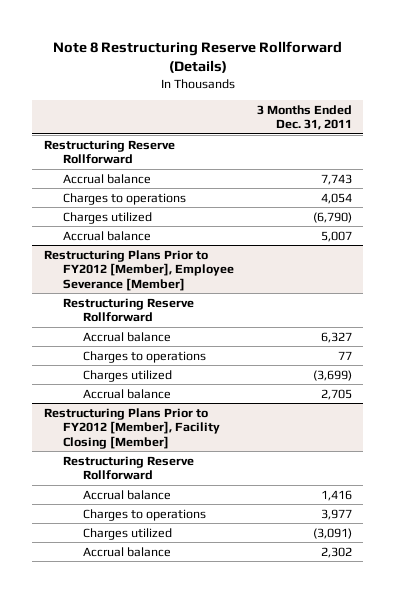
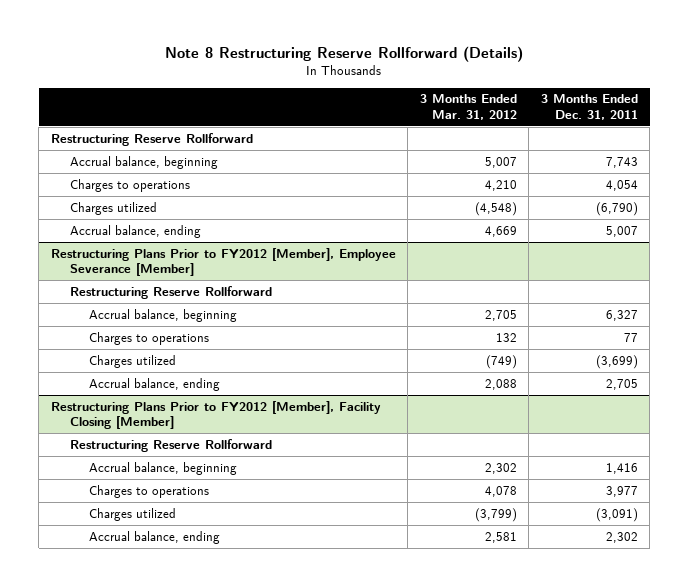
- | 3 Months Ended Dec. 31, 2011
+ | 3 Months Ended Mar. 31, 2012 | 3 Months Ended Dec. 31, 2011
- Accrual balance | 7,743
+ Accrual balance, beginning | 5,007 | 7,743
- Accrual balance | 5,007
+ Accrual balance, ending | 4,669 | 5,007
@ Restructuring Plans Prior to FY2012 [Member], Employee Severance [Member]
- Accrual balance | 6,327
+ Accrual balance, beginning | 2,705 | 6,327
- Accrual balance | 2,705
+ Accrual balance, ending | 2,088 | 2,705
@ Restructuring Plans Prior to FY2012 [Member], Facility Closing [Member]
- Accrual balance | 1,416
+ Accrual balance, beginning | 2,302 | 1,416
- Accrual balance | 2,302
+ Accrual balance, ending | 2,581 | 2,302

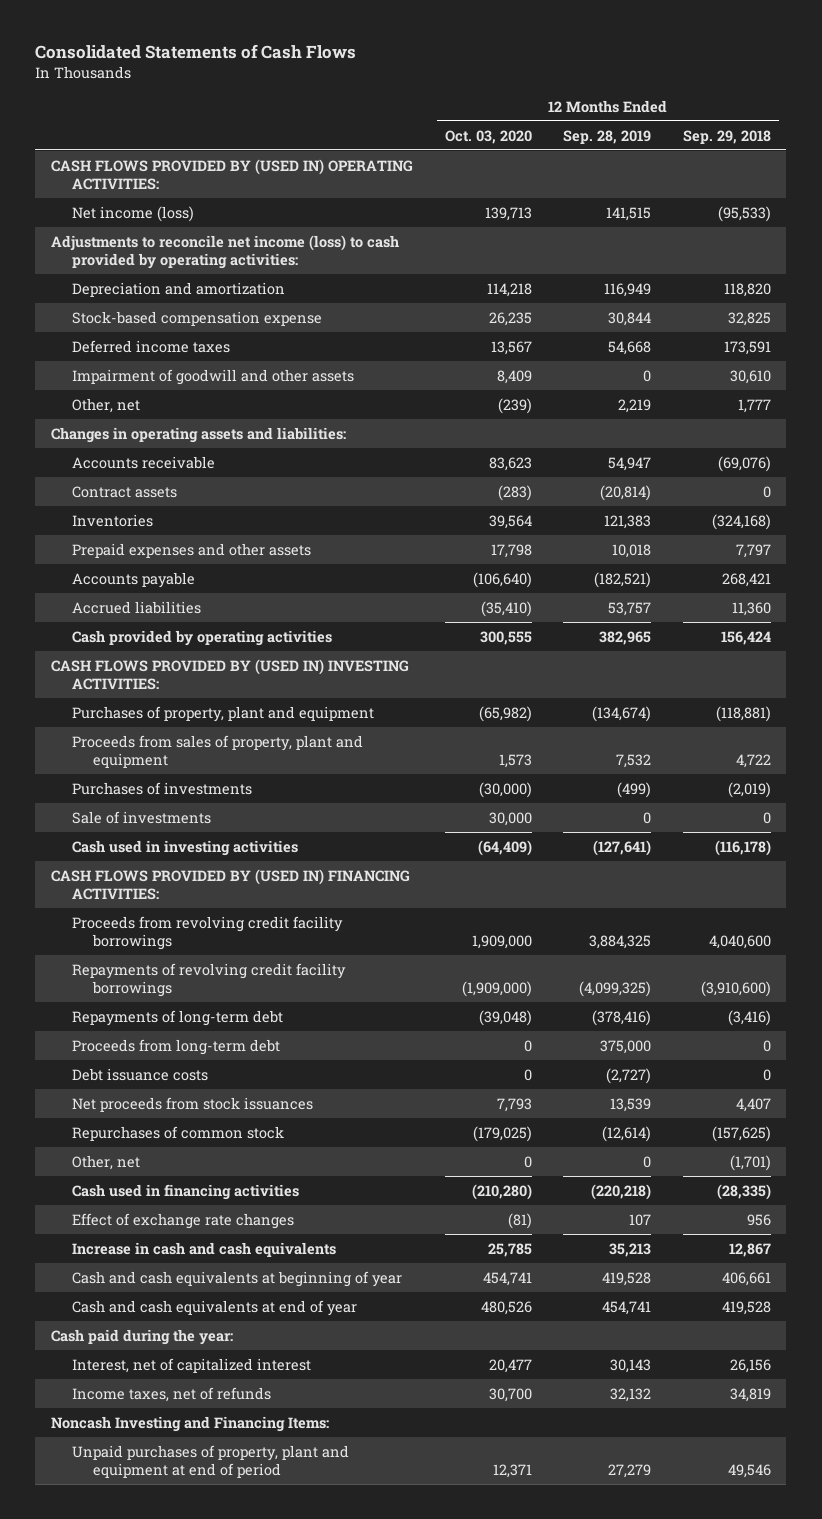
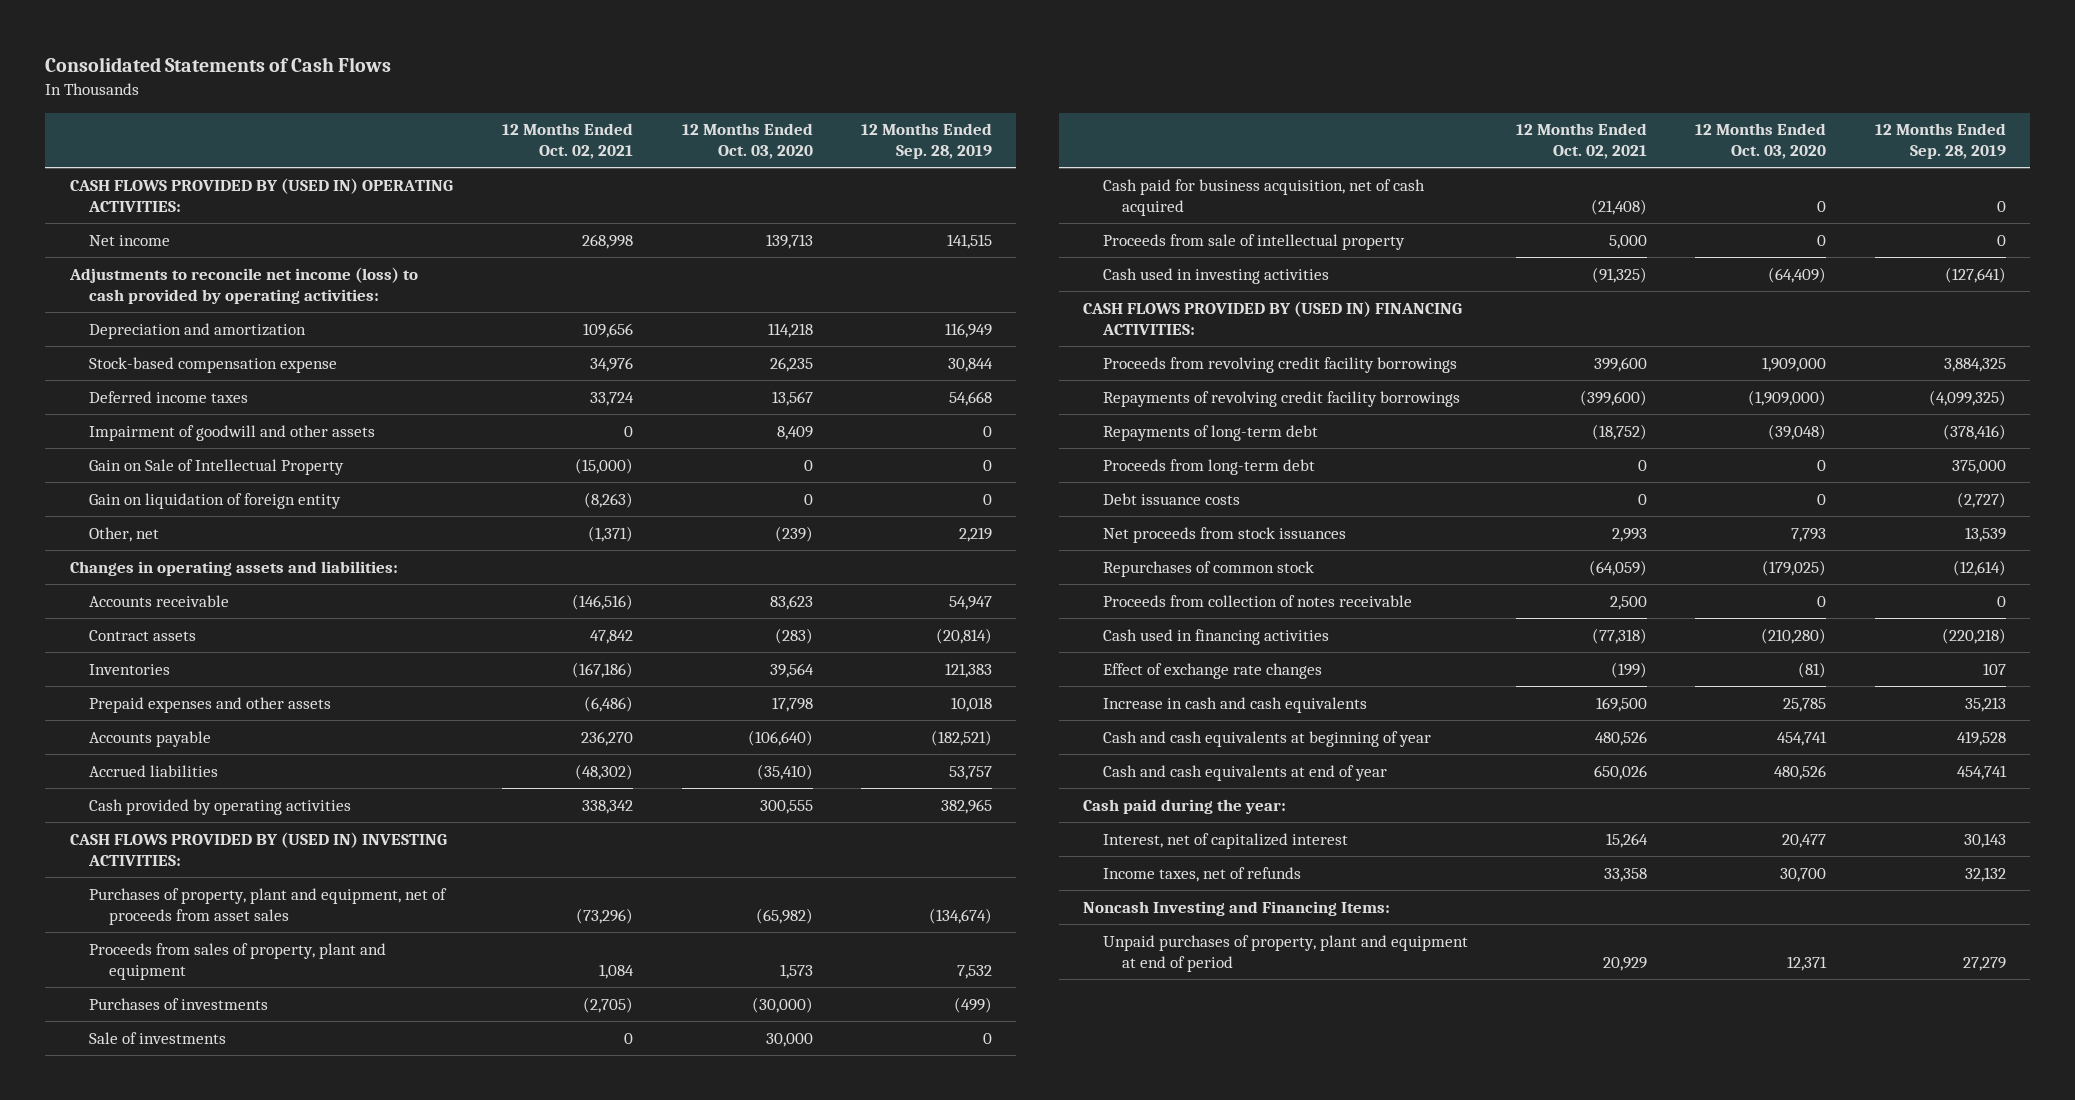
- | 12 Months Ended Oct. 03, 2020 | 12 Months Ended Sep. 28, 2019 | 12 Months Ended Sep. 29, 2018
+ | 12 Months Ended Oct. 02, 2021 | 12 Months Ended Oct. 03, 2020 | 12 Months Ended Sep. 28, 2019
- Net income (loss) | 139,713 | 141,515 | (95,533)
+ Net income | 268,998 | 139,713 | 141,515
+ Gain on Sale of Intellectual Property | (15,000) | 0 | 0
+ Gain on liquidation of foreign entity | (8,263) | 0 | 0
- Purchases of property, plant and equipment | (65,982) | (134,674) | (118,881)
+ Purchases of property, plant and equipment, net of proceeds from asset sales | (73,296) | (65,982) | (134,674)
+ Cash paid for business acquisition, net of cash acquired | (21,408) | 0 | 0
+ Proceeds from sale of intellectual property | 5,000 | 0 | 0
- Other, net | 0 | 0 | (1,701)
+ Proceeds from collection of notes receivable | 2,500 | 0 | 0

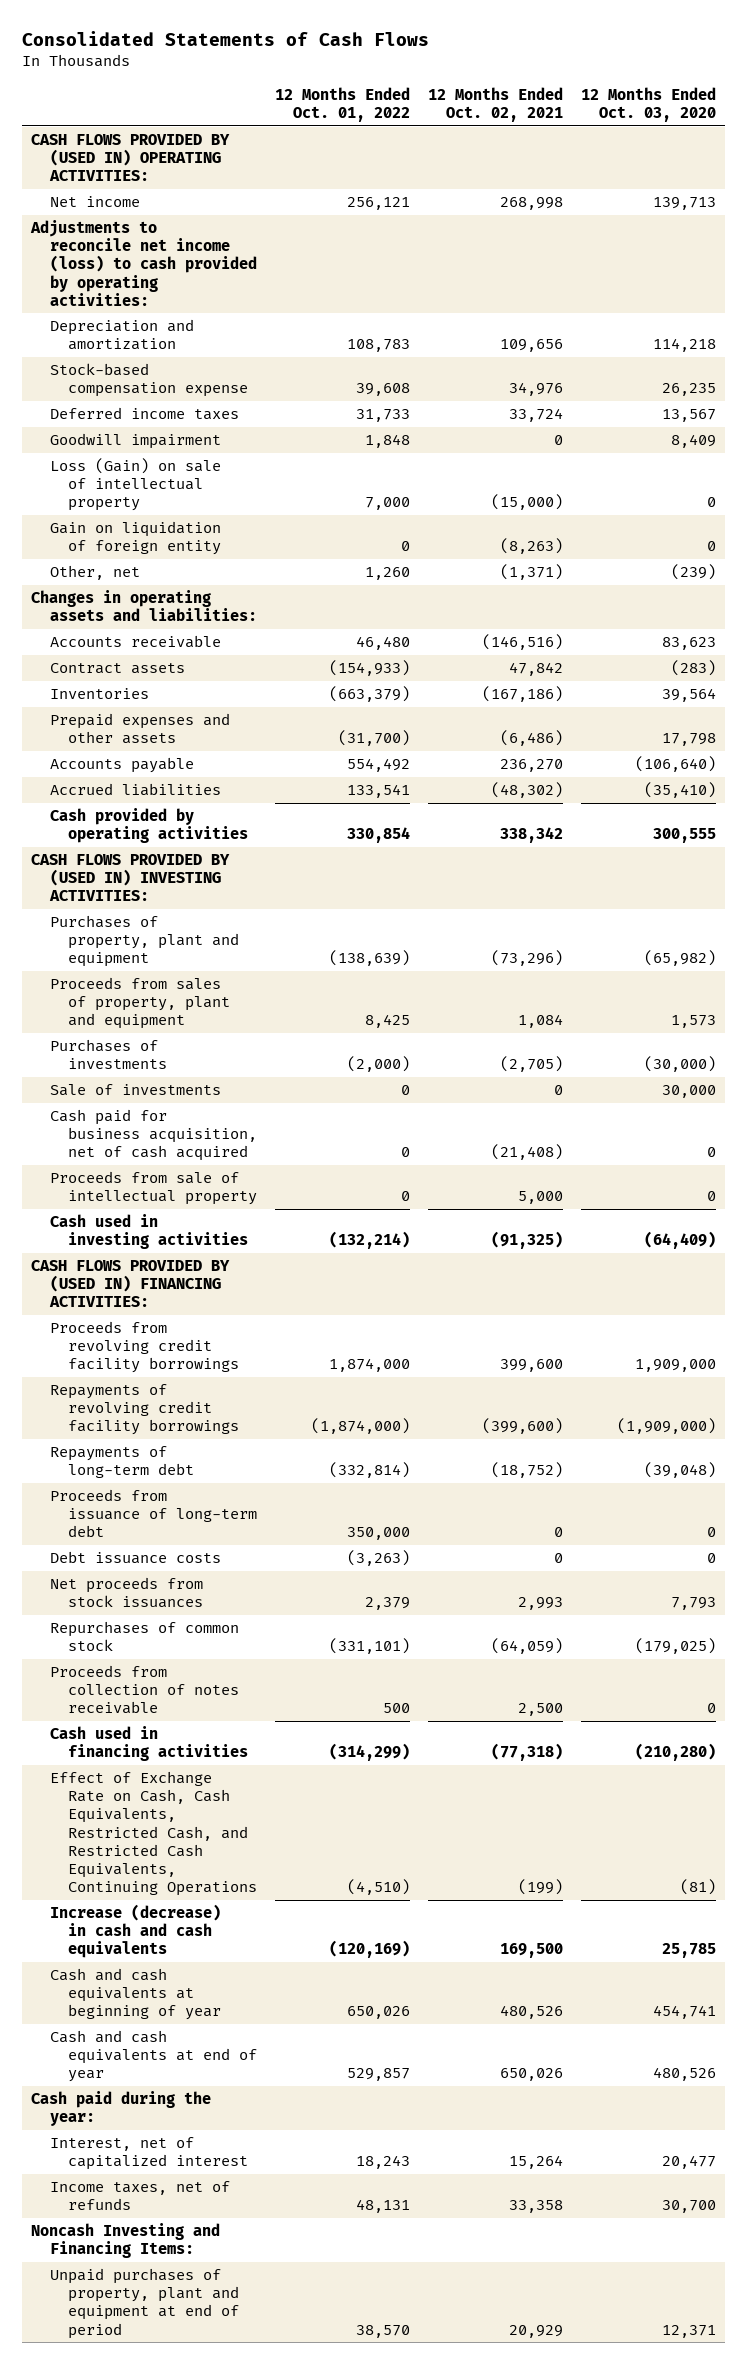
- | 12 Months Ended Oct. 02, 2021 | 12 Months Ended Oct. 03, 2020 | 12 Months Ended Sep. 28, 2019
+ | 12 Months Ended Oct. 01, 2022 | 12 Months Ended Oct. 02, 2021 | 12 Months Ended Oct. 03, 2020
- Impairment of goodwill and other assets | 0 | 8,409 | 0
- Gain on Sale of Intellectual Property | (15,000) | 0 | 0
+ Goodwill impairment | 1,848 | 0 | 8,409
+ Loss (Gain) on sale of intellectual property | 7,000 | (15,000) | 0
- Purchases of property, plant and equipment, net of proceeds from asset sales | (73,296) | (65,982) | (134,674)
+ Purchases of property, plant and equipment | (138,639) | (73,296) | (65,982)
- Proceeds from long-term debt | 0 | 0 | 375,000
+ Proceeds from issuance of long-term debt | 350,000 | 0 | 0
- Effect of exchange rate changes | (199) | (81) | 107
- Increase in cash and cash equivalents | 169,500 | 25,785 | 35,213
+ Effect of Exchange Rate on Cash, Cash Equivalents, Restricted Cash, and Restricted Cash Equivalents, Continuing Operations | (4,510) | (199) | (81)
+ Increase (decrease) in cash and cash equivalents | (120,169) | 169,500 | 25,785

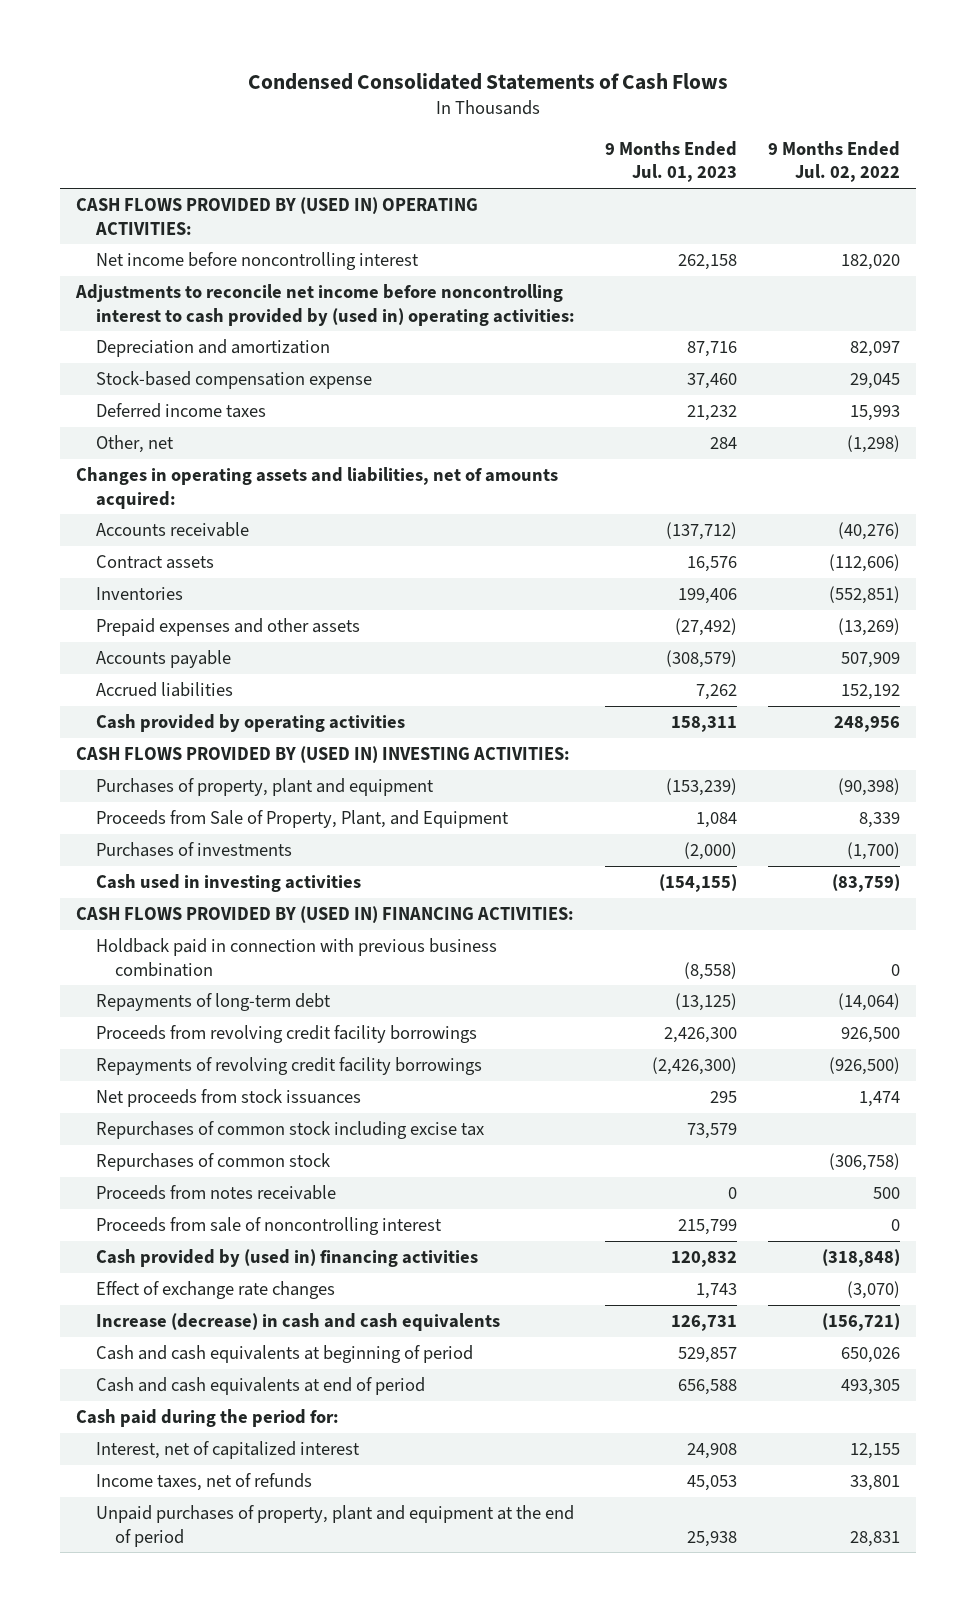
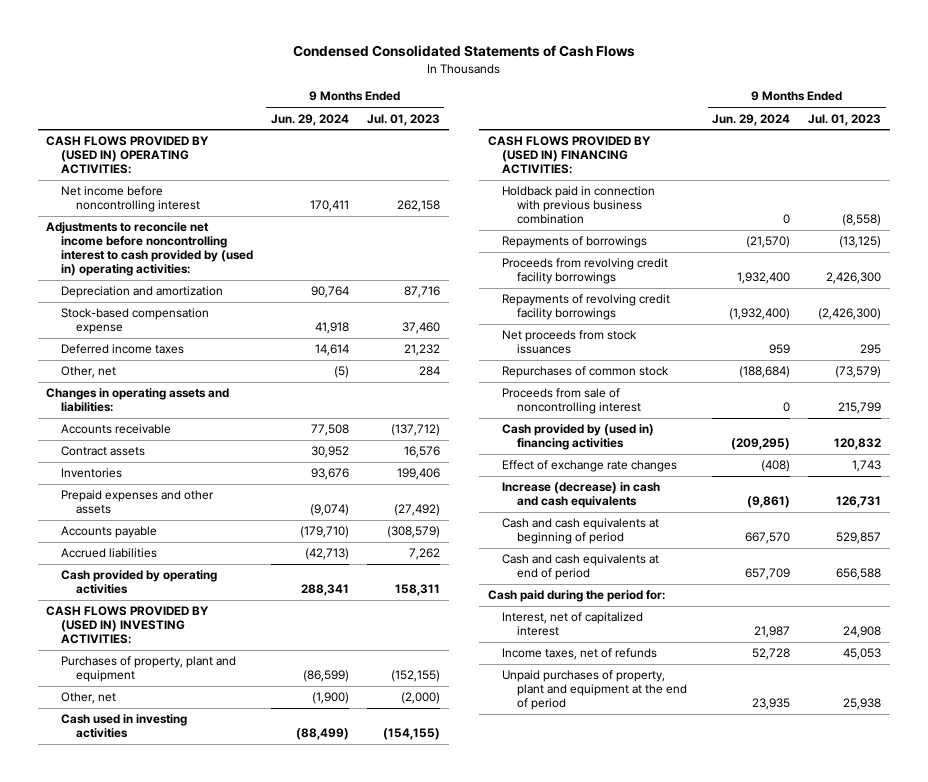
- | 9 Months Ended Jul. 01, 2023 | 9 Months Ended Jul. 02, 2022
+ | 9 Months Ended Jun. 29, 2024 | 9 Months Ended Jul. 01, 2023
- Changes in operating assets and liabilities, net of amounts acquired:
+ Changes in operating assets and liabilities:
- Purchases of property, plant and equipment | (153,239) | (90,398)
- Proceeds from Sale of Property, Plant, and Equipment | 1,084 | 8,339
- Purchases of investments | (2,000) | (1,700)
+ Purchases of property, plant and equipment | (86,599) | (152,155)
+ Other, net | (1,900) | (2,000)
- Repayments of long-term debt | (13,125) | (14,064)
+ Repayments of borrowings | (21,570) | (13,125)
- Repurchases of common stock including excise tax | 73,579 |
- Repurchases of common stock | | (306,758)
- Proceeds from notes receivable | 0 | 500
+ Repurchases of common stock | (188,684) | (73,579)

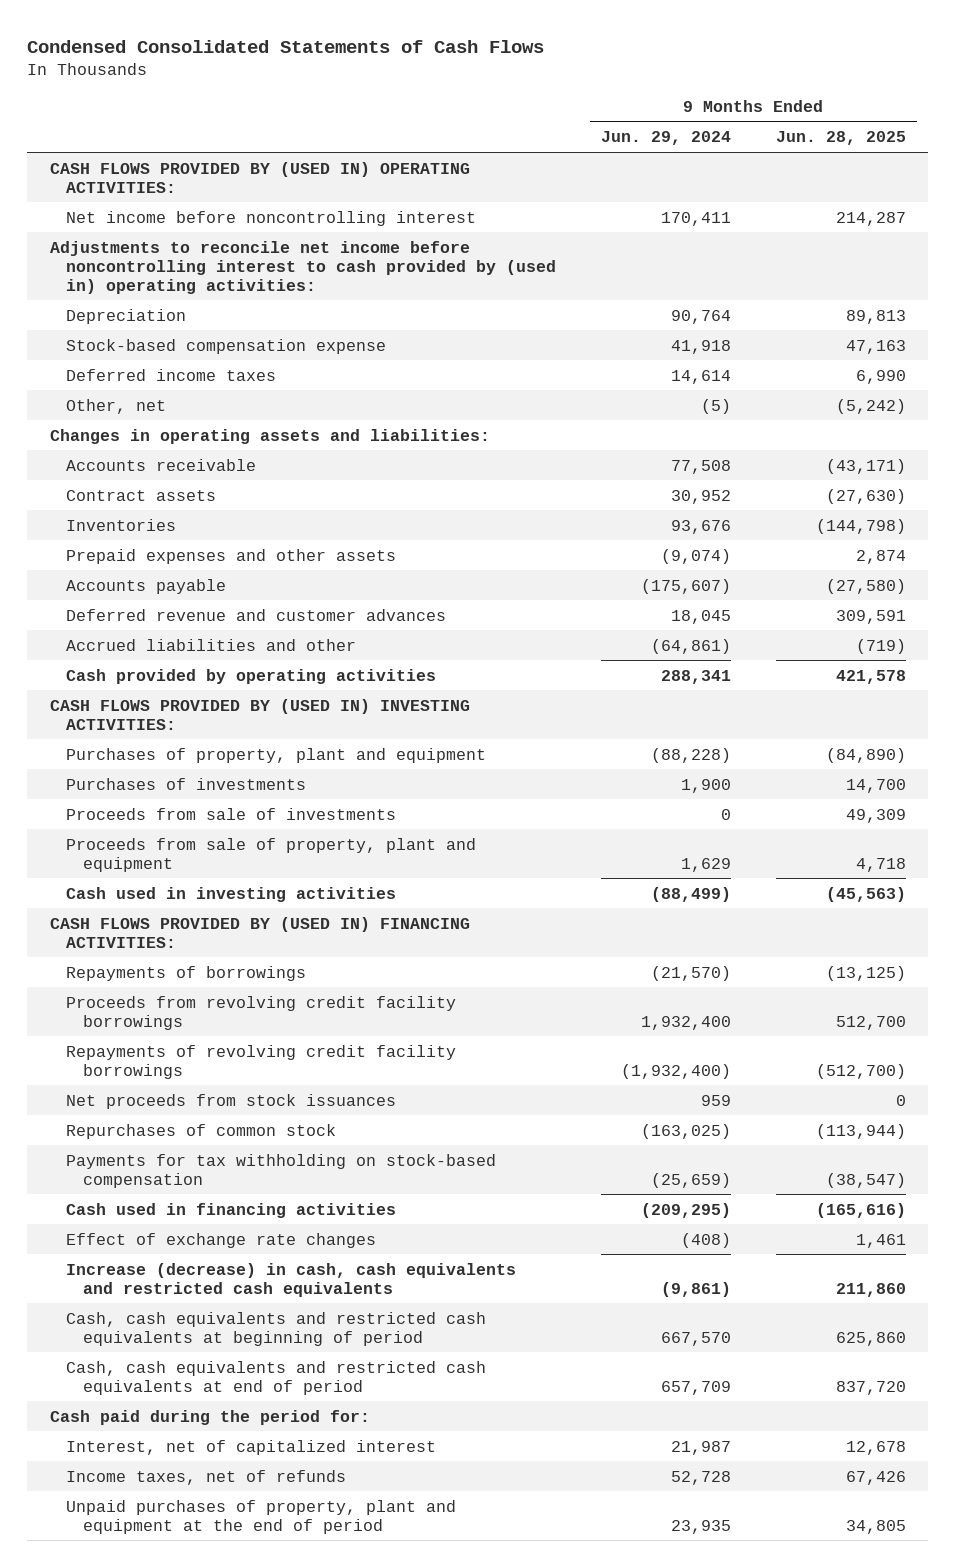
- | 9 Months Ended Jun. 29, 2024 | 9 Months Ended Jul. 01, 2023
+ | 9 Months Ended Jun. 29, 2024 | 9 Months Ended Jun. 28, 2025
- Depreciation and amortization | 90,764 | 87,716
+ Depreciation | 90,764 | 89,813
- Accounts payable | (179,710) | (308,579)
- Accrued liabilities | (42,713) | 7,262
+ Accounts payable | (175,607) | (27,580)
+ Deferred revenue and customer advances | 18,045 | 309,591
+ Accrued liabilities and other | (64,861) | (719)
- Purchases of property, plant and equipment | (86,599) | (152,155)
- Other, net | (1,900) | (2,000)
+ Purchases of property, plant and equipment | (88,228) | (84,890)
+ Purchases of investments | 1,900 | 14,700
+ Proceeds from sale of investments | 0 | 49,309
+ Proceeds from sale of property, plant and equipment | 1,629 | 4,718
- Holdback paid in connection with previous business combination | 0 | (8,558)
- Repurchases of common stock | (188,684) | (73,579)
- Proceeds from sale of noncontrolling interest | 0 | 215,799
- Cash provided by (used in) financing activities | (209,295) | 120,832
+ Repurchases of common stock | (163,025) | (113,944)
+ Payments for tax withholding on stock-based compensation | (25,659) | (38,547)
+ Cash used in financing activities | (209,295) | (165,616)
- Increase (decrease) in cash and cash equivalents | (9,861) | 126,731
- Cash and cash equivalents at beginning of period | 667,570 | 529,857
- Cash and cash equivalents at end of period | 657,709 | 656,588
+ Increase (decrease) in cash, cash equivalents and restricted cash equivalents | (9,861) | 211,860
+ Cash, cash equivalents and restricted cash equivalents at beginning of period | 667,570 | 625,860
+ Cash, cash equivalents and restricted cash equivalents at end of period | 657,709 | 837,720

